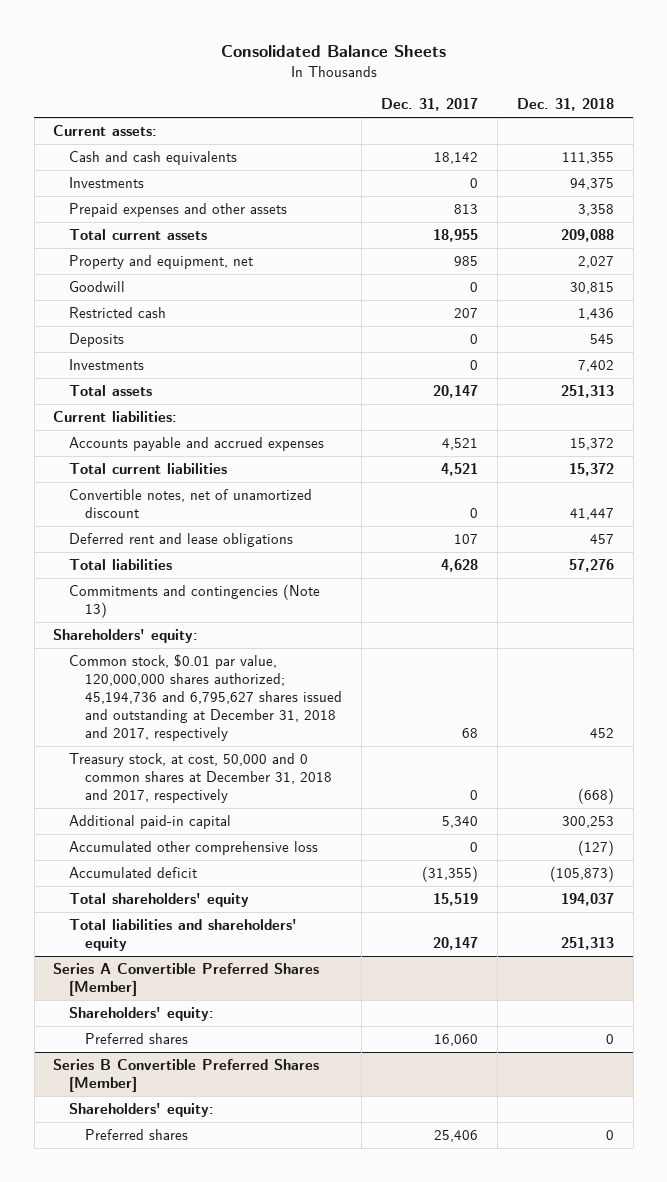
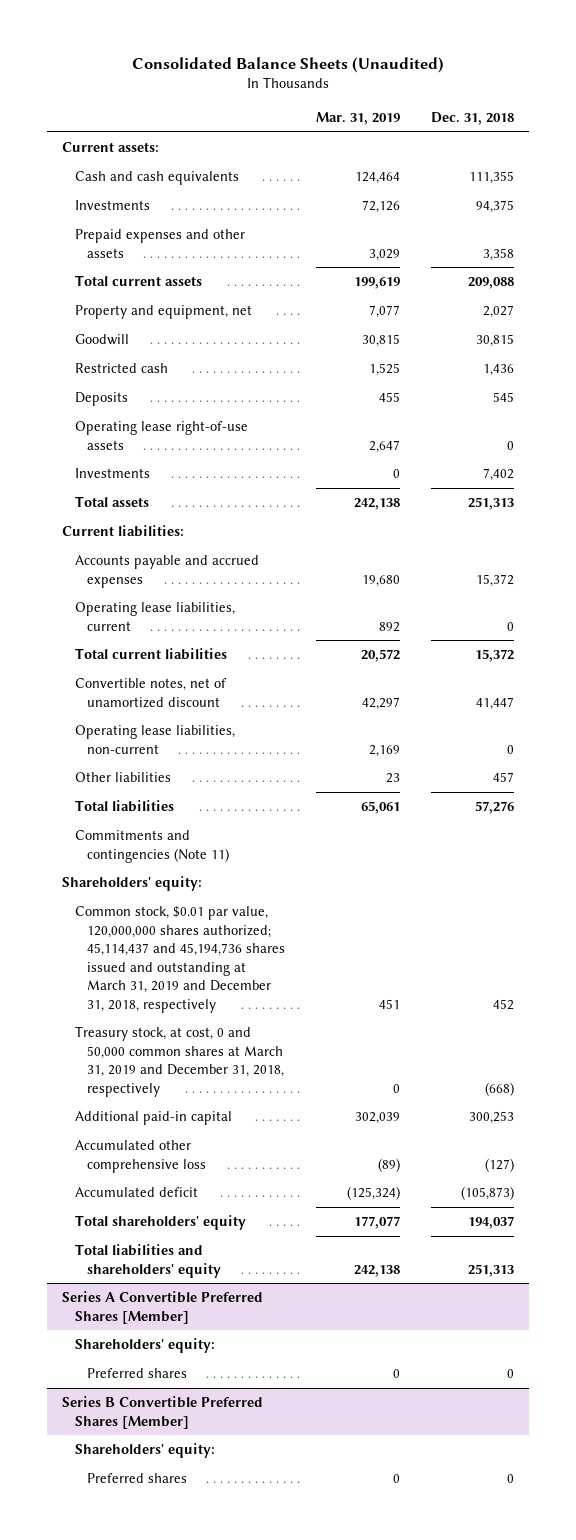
- Consolidated Balance Sheets
+ Consolidated Balance Sheets (Unaudited)
- | Dec. 31, 2017 | Dec. 31, 2018
+ | Mar. 31, 2019 | Dec. 31, 2018
+ Operating lease right-of-use assets | 2,647 | 0
+ Operating lease liabilities, current | 892 | 0
- Deferred rent and lease obligations | 107 | 457
+ Operating lease liabilities, non-current | 2,169 | 0
+ Other liabilities | 23 | 457
- Commitments and contingencies (Note 13)
+ Commitments and contingencies (Note 11)
- Common stock, $0.01 par value, 120,000,000 shares authorized; 45,194,736 and 6,795,627 shares issued and outstanding at December 31, 2018 and 2017, respectively | 68 | 452
- Treasury stock, at cost, 50,000 and 0 common shares at December 31, 2018 and 2017, respectively | 0 | (668)
+ Common stock, $0.01 par value, 120,000,000 shares authorized; 45,114,437 and 45,194,736 shares issued and outstanding at March 31, 2019 and December 31, 2018, respectively | 451 | 452
+ Treasury stock, at cost, 0 and 50,000 common shares at March 31, 2019 and December 31, 2018, respectively | 0 | (668)

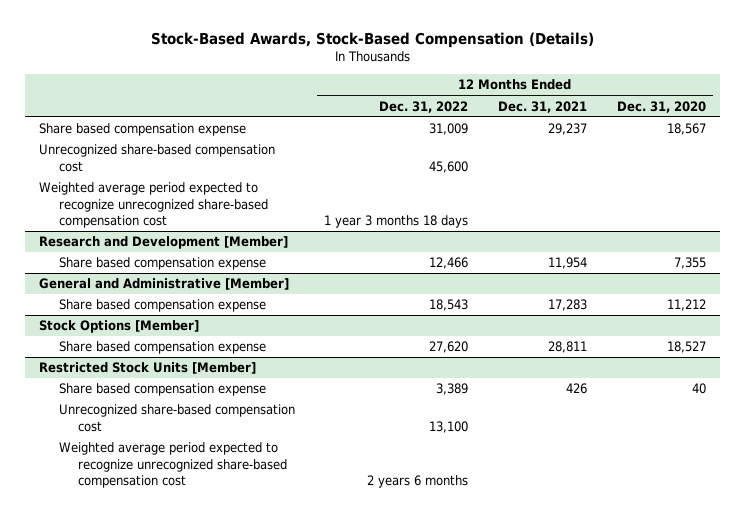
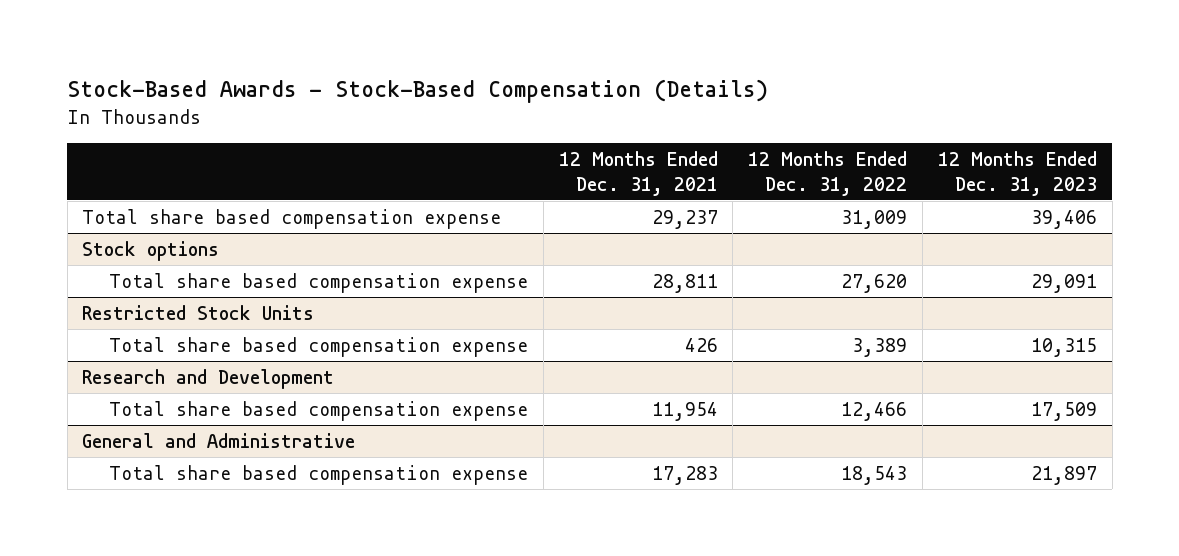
- Stock-Based Awards, Stock-Based Compensation (Details)
+ Stock-Based Awards - Stock-Based Compensation (Details)
- | 12 Months Ended Dec. 31, 2022 | 12 Months Ended Dec. 31, 2021 | 12 Months Ended Dec. 31, 2020
+ | 12 Months Ended Dec. 31, 2021 | 12 Months Ended Dec. 31, 2022 | 12 Months Ended Dec. 31, 2023
- Share based compensation expense | 31,009 | 29,237 | 18,567
- Unrecognized share-based compensation cost | 45,600 | |
- Weighted average period expected to recognize unrecognized share-based compensation cost | 1 year 3 months 18 days | |
- Research and Development [Member]
- Share based compensation expense | 12,466 | 11,954 | 7,355
- General and Administrative [Member]
- Share based compensation expense | 18,543 | 17,283 | 11,212
- Stock Options [Member]
- Share based compensation expense | 27,620 | 28,811 | 18,527
- Restricted Stock Units [Member]
- Share based compensation expense | 3,389 | 426 | 40
- Unrecognized share-based compensation cost | 13,100 | |
- Weighted average period expected to recognize unrecognized share-based compensation cost | 2 years 6 months | |
+ Total share based compensation expense | 29,237 | 31,009 | 39,406
+ Stock options
+ Total share based compensation expense | 28,811 | 27,620 | 29,091
+ Restricted Stock Units
+ Total share based compensation expense | 426 | 3,389 | 10,315
+ Research and Development
+ Total share based compensation expense | 11,954 | 12,466 | 17,509
+ General and Administrative
+ Total share based compensation expense | 17,283 | 18,543 | 21,897

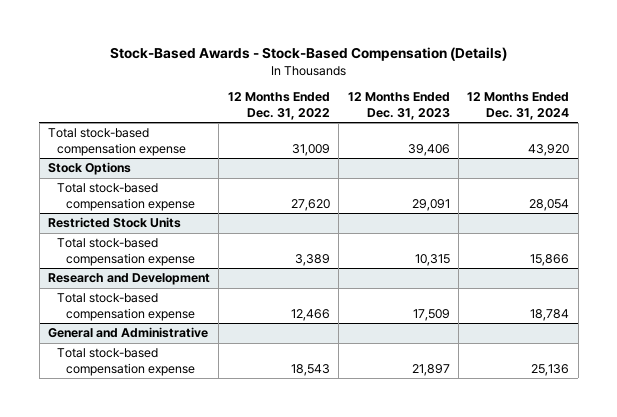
- | 12 Months Ended Dec. 31, 2021 | 12 Months Ended Dec. 31, 2022 | 12 Months Ended Dec. 31, 2023
+ | 12 Months Ended Dec. 31, 2022 | 12 Months Ended Dec. 31, 2023 | 12 Months Ended Dec. 31, 2024
- Total share based compensation expense | 29,237 | 31,009 | 39,406
- Stock options
- Total share based compensation expense | 28,811 | 27,620 | 29,091
+ Total stock-based compensation expense | 31,009 | 39,406 | 43,920
+ Stock Options
+ Total stock-based compensation expense | 27,620 | 29,091 | 28,054
@ Restricted Stock Units
- Total share based compensation expense | 426 | 3,389 | 10,315
+ Total stock-based compensation expense | 3,389 | 10,315 | 15,866
@ Research and Development
- Total share based compensation expense | 11,954 | 12,466 | 17,509
+ Total stock-based compensation expense | 12,466 | 17,509 | 18,784
@ General and Administrative
- Total share based compensation expense | 17,283 | 18,543 | 21,897
+ Total stock-based compensation expense | 18,543 | 21,897 | 25,136

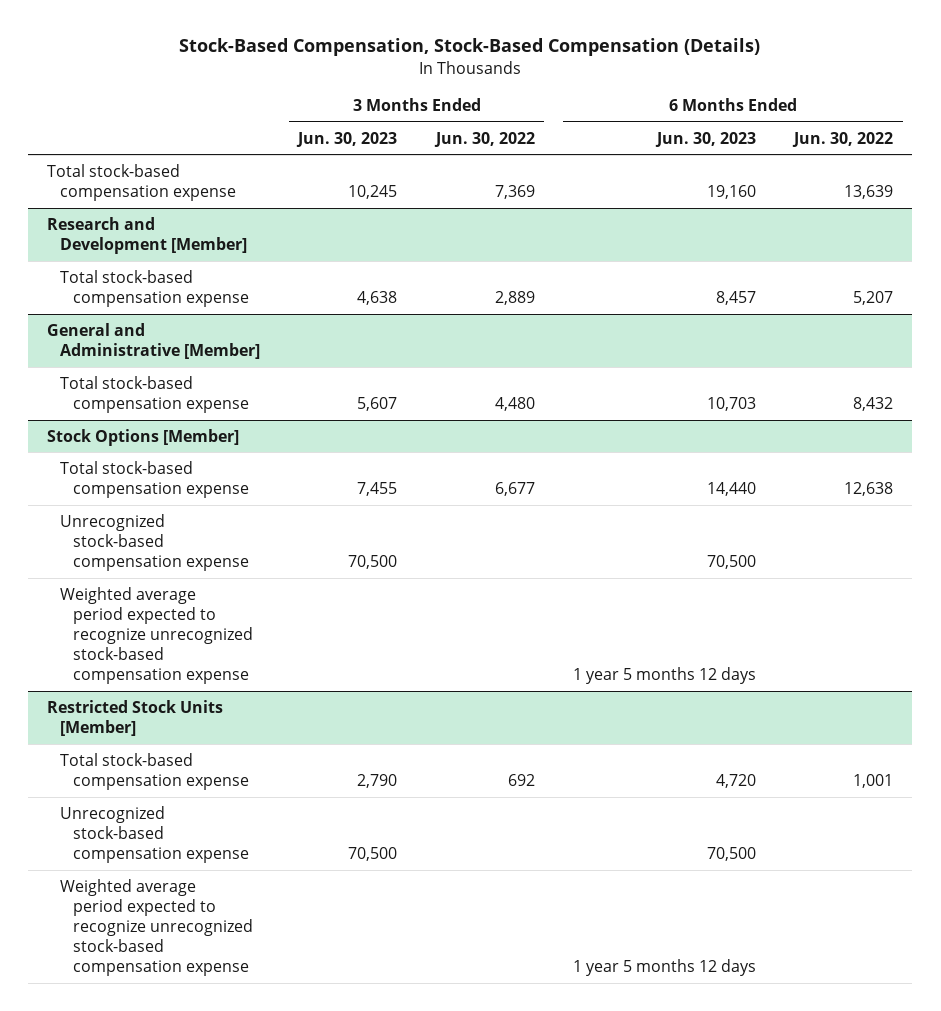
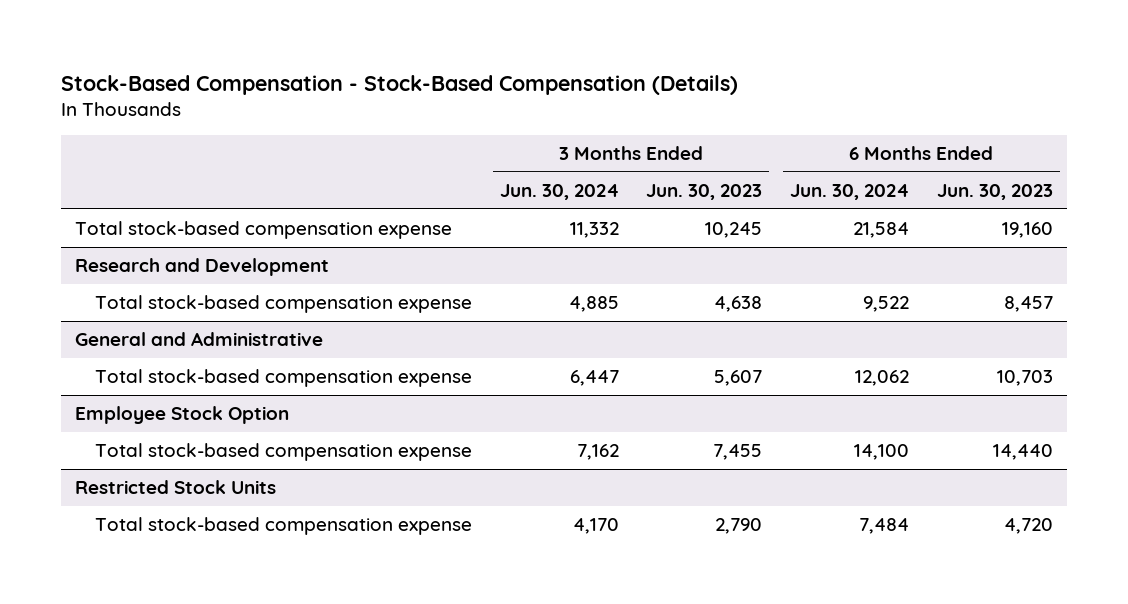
- Stock-Based Compensation, Stock-Based Compensation (Details)
+ Stock-Based Compensation - Stock-Based Compensation (Details)
- | 3 Months Ended Jun. 30, 2023 | 3 Months Ended Jun. 30, 2022 | 6 Months Ended Jun. 30, 2023 | 6 Months Ended Jun. 30, 2022
+ | 3 Months Ended Jun. 30, 2024 | 3 Months Ended Jun. 30, 2023 | 6 Months Ended Jun. 30, 2024 | 6 Months Ended Jun. 30, 2023
- Research and Development [Member]
+ Research and Development
- General and Administrative [Member]
+ General and Administrative
- Stock Options [Member]
+ Employee Stock Option
- Unrecognized stock-based compensation expense | 70,500 | | 70,500 |
- Weighted average period expected to recognize unrecognized stock-based compensation expense | | | 1 year 5 months 12 days |
- Restricted Stock Units [Member]
+ Restricted Stock Units
- Unrecognized stock-based compensation expense | 70,500 | | 70,500 |
- Weighted average period expected to recognize unrecognized stock-based compensation expense | | | 1 year 5 months 12 days |

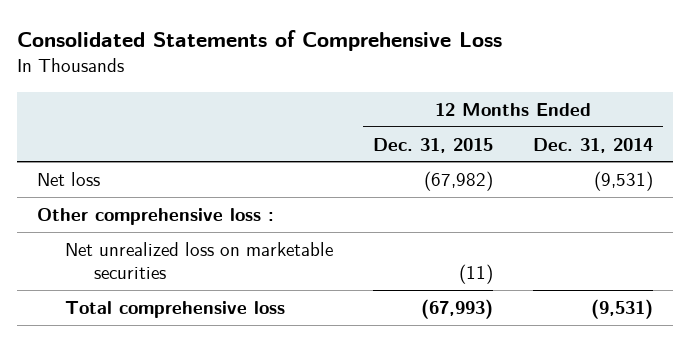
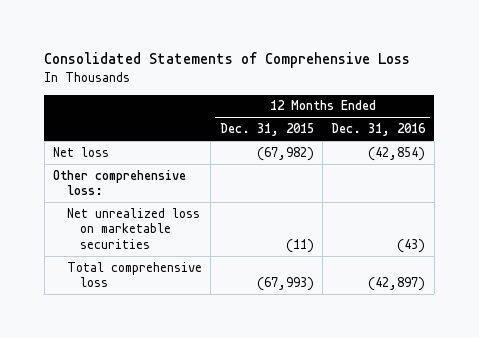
- | 12 Months Ended Dec. 31, 2015 | 12 Months Ended Dec. 31, 2014
+ | 12 Months Ended Dec. 31, 2015 | 12 Months Ended Dec. 31, 2016
- Other comprehensive loss :
+ Other comprehensive loss:

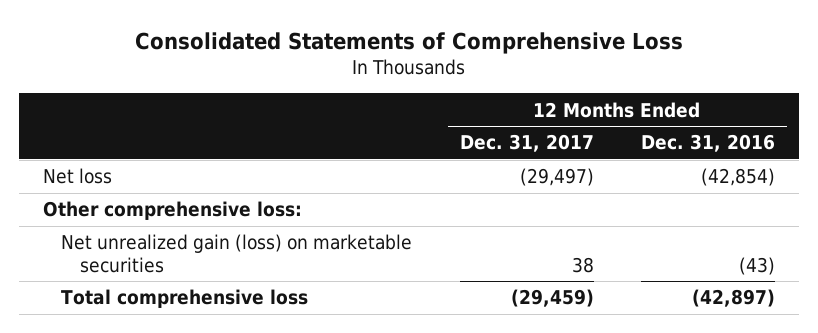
- | 12 Months Ended Dec. 31, 2015 | 12 Months Ended Dec. 31, 2016
+ | 12 Months Ended Dec. 31, 2017 | 12 Months Ended Dec. 31, 2016
- Net unrealized loss on marketable securities | (11) | (43)
+ Net unrealized gain (loss) on marketable securities | 38 | (43)

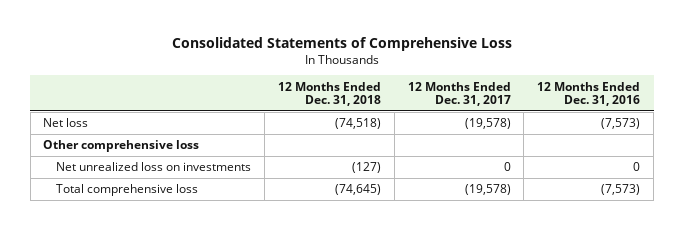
- | 12 Months Ended Dec. 31, 2017 | 12 Months Ended Dec. 31, 2016
+ | 12 Months Ended Dec. 31, 2018 | 12 Months Ended Dec. 31, 2017 | 12 Months Ended Dec. 31, 2016
- Net loss | (29,497) | (42,854)
- Other comprehensive loss:
- Net unrealized gain (loss) on marketable securities | 38 | (43)
- Total comprehensive loss | (29,459) | (42,897)
+ Net loss | (74,518) | (19,578) | (7,573)
+ Other comprehensive loss
+ Net unrealized loss on investments | (127) | 0 | 0
+ Total comprehensive loss | (74,645) | (19,578) | (7,573)

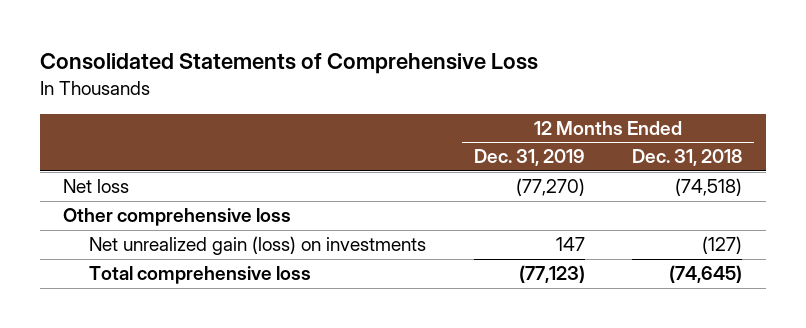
- | 12 Months Ended Dec. 31, 2018 | 12 Months Ended Dec. 31, 2017 | 12 Months Ended Dec. 31, 2016
+ | 12 Months Ended Dec. 31, 2019 | 12 Months Ended Dec. 31, 2018
- Net unrealized loss on investments | (127) | 0 | 0
+ Net unrealized gain (loss) on investments | 147 | (127)

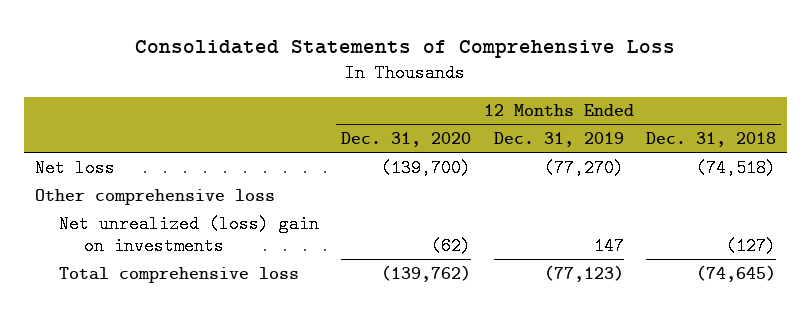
- | 12 Months Ended Dec. 31, 2019 | 12 Months Ended Dec. 31, 2018
+ | 12 Months Ended Dec. 31, 2020 | 12 Months Ended Dec. 31, 2019 | 12 Months Ended Dec. 31, 2018
- Net unrealized gain (loss) on investments | 147 | (127)
+ Net unrealized (loss) gain on investments | (62) | 147 | (127)

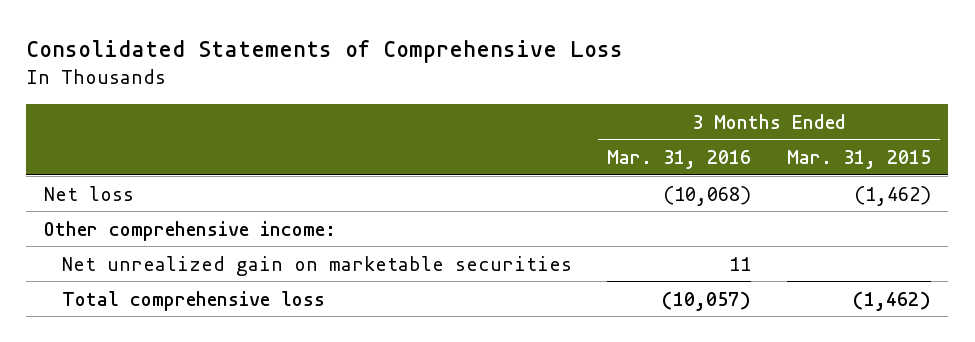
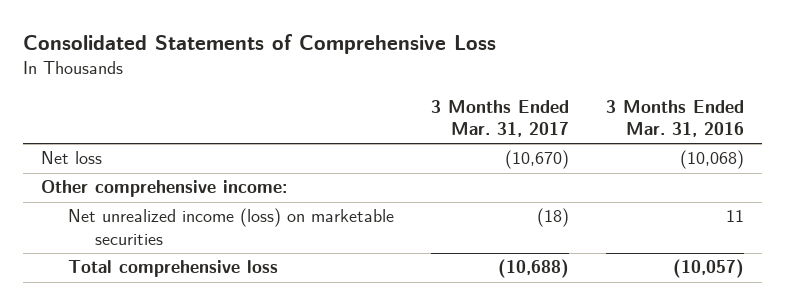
- | 3 Months Ended Mar. 31, 2016 | 3 Months Ended Mar. 31, 2015
+ | 3 Months Ended Mar. 31, 2017 | 3 Months Ended Mar. 31, 2016
- Net unrealized gain on marketable securities | 11 |
+ Net unrealized income (loss) on marketable securities | (18) | 11

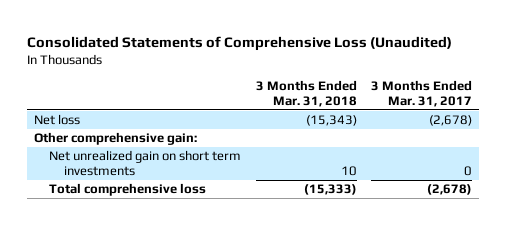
- Consolidated Statements of Comprehensive Loss
+ Consolidated Statements of Comprehensive Loss (Unaudited)
- | 3 Months Ended Mar. 31, 2017 | 3 Months Ended Mar. 31, 2016
+ | 3 Months Ended Mar. 31, 2018 | 3 Months Ended Mar. 31, 2017
- Net loss | (10,670) | (10,068)
- Other comprehensive income:
- Net unrealized income (loss) on marketable securities | (18) | 11
- Total comprehensive loss | (10,688) | (10,057)
+ Net loss | (15,343) | (2,678)
+ Other comprehensive gain:
+ Net unrealized gain on short term investments | 10 | 0
+ Total comprehensive loss | (15,333) | (2,678)

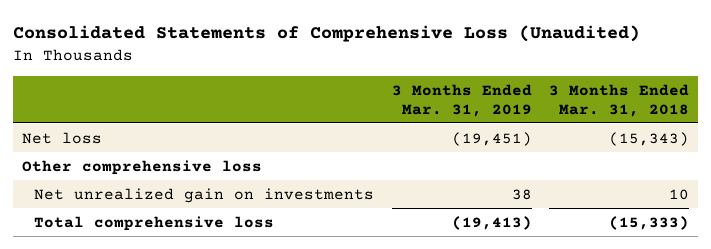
- | 3 Months Ended Mar. 31, 2018 | 3 Months Ended Mar. 31, 2017
+ | 3 Months Ended Mar. 31, 2019 | 3 Months Ended Mar. 31, 2018
- Other comprehensive gain:
- Net unrealized gain on short term investments | 10 | 0
+ Other comprehensive loss
+ Net unrealized gain on investments | 38 | 10

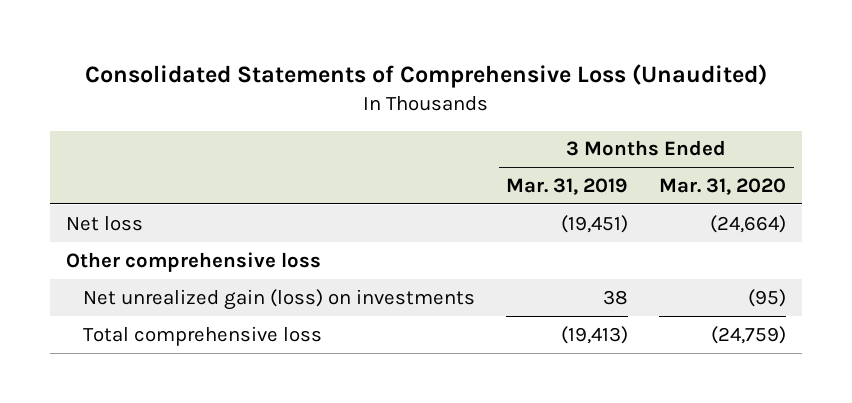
- | 3 Months Ended Mar. 31, 2019 | 3 Months Ended Mar. 31, 2018
+ | 3 Months Ended Mar. 31, 2019 | 3 Months Ended Mar. 31, 2020
- Net unrealized gain on investments | 38 | 10
+ Net unrealized gain (loss) on investments | 38 | (95)

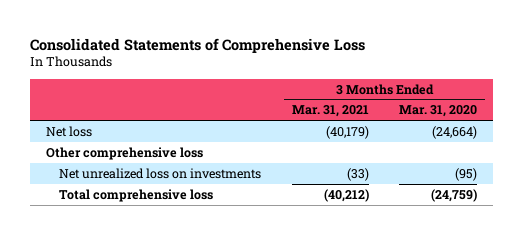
- Consolidated Statements of Comprehensive Loss (Unaudited)
+ Consolidated Statements of Comprehensive Loss
- | 3 Months Ended Mar. 31, 2019 | 3 Months Ended Mar. 31, 2020
+ | 3 Months Ended Mar. 31, 2021 | 3 Months Ended Mar. 31, 2020
- Net unrealized gain (loss) on investments | 38 | (95)
+ Net unrealized loss on investments | (33) | (95)

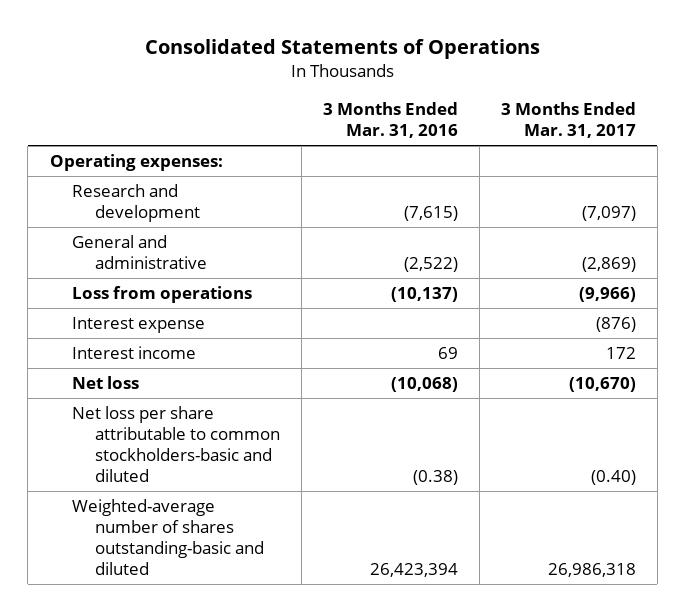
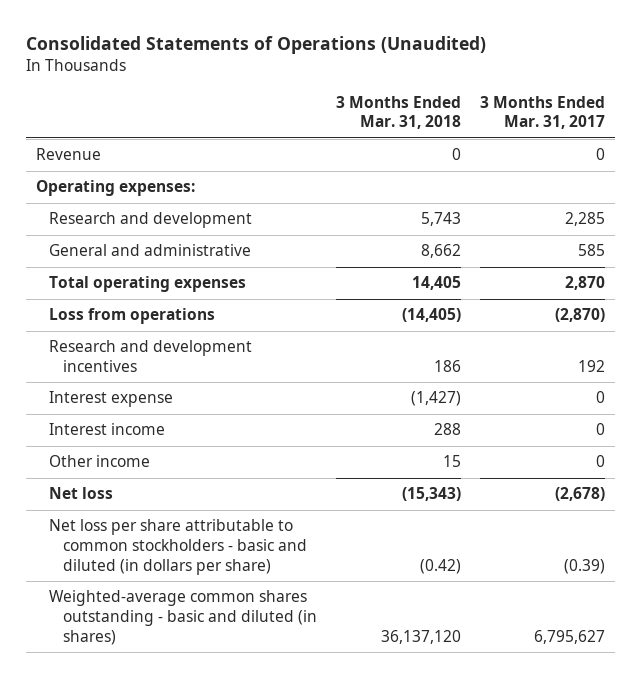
- Consolidated Statements of Operations
+ Consolidated Statements of Operations (Unaudited)
- | 3 Months Ended Mar. 31, 2016 | 3 Months Ended Mar. 31, 2017
+ | 3 Months Ended Mar. 31, 2018 | 3 Months Ended Mar. 31, 2017
+ Revenue | 0 | 0
- Research and development | (7,615) | (7,097)
- General and administrative | (2,522) | (2,869)
- Loss from operations | (10,137) | (9,966)
- Interest expense | | (876)
- Interest income | 69 | 172
- Net loss | (10,068) | (10,670)
- Net loss per share attributable to common stockholders-basic and diluted | (0.38) | (0.40)
- Weighted-average number of shares outstanding-basic and diluted | 26,423,394 | 26,986,318
+ Research and development | 5,743 | 2,285
+ General and administrative | 8,662 | 585
+ Total operating expenses | 14,405 | 2,870
+ Loss from operations | (14,405) | (2,870)
+ Research and development incentives | 186 | 192
+ Interest expense | (1,427) | 0
+ Interest income | 288 | 0
+ Other income | 15 | 0
+ Net loss | (15,343) | (2,678)
+ Net loss per share attributable to common stockholders - basic and diluted (in dollars per share) | (0.42) | (0.39)
+ Weighted-average common shares outstanding - basic and diluted (in shares) | 36,137,120 | 6,795,627

